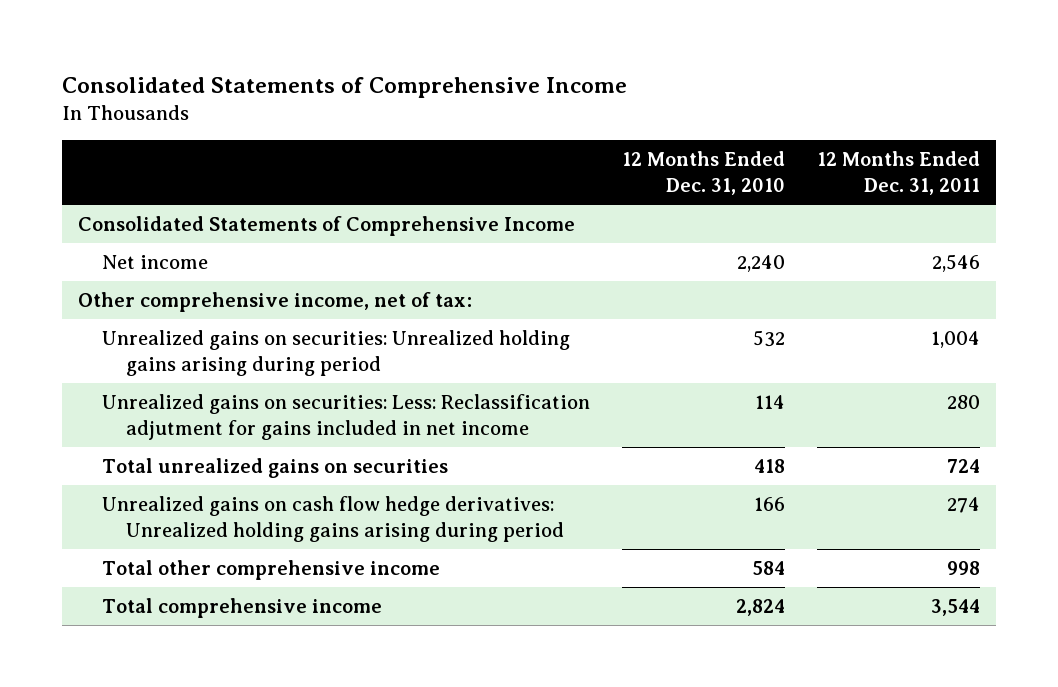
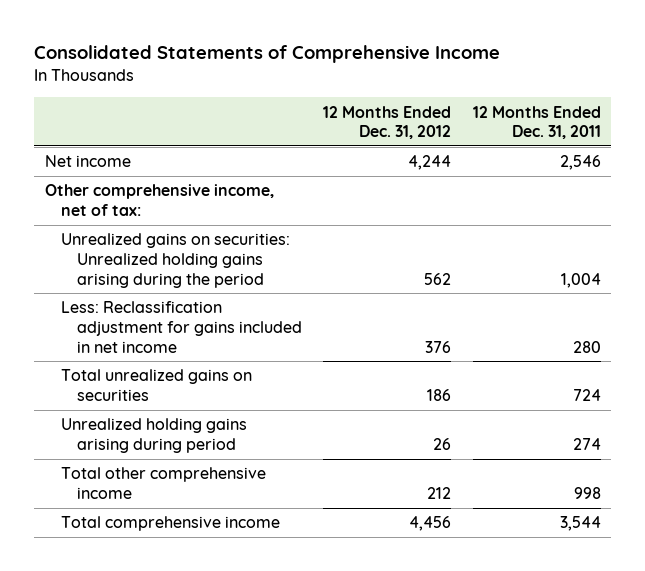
- | 12 Months Ended Dec. 31, 2010 | 12 Months Ended Dec. 31, 2011
+ | 12 Months Ended Dec. 31, 2012 | 12 Months Ended Dec. 31, 2011
- Consolidated Statements of Comprehensive Income
- Unrealized gains on securities: Unrealized holding gains arising during period | 532 | 1,004
- Unrealized gains on securities: Less: Reclassification adjutment for gains included in net income | 114 | 280
+ Unrealized gains on securities: Unrealized holding gains arising during the period | 562 | 1,004
+ Less: Reclassification adjustment for gains included in net income | 376 | 280
- Unrealized gains on cash flow hedge derivatives: Unrealized holding gains arising during period | 166 | 274
+ Unrealized holding gains arising during period | 26 | 274

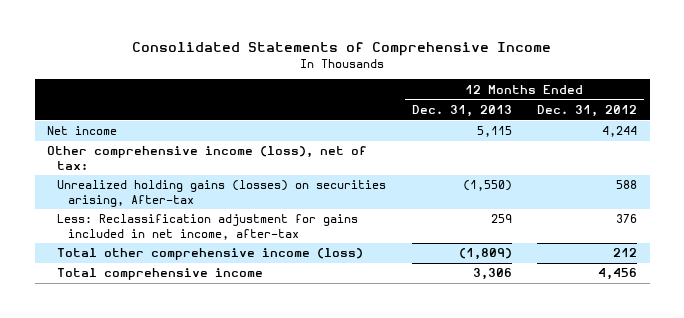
- | 12 Months Ended Dec. 31, 2012 | 12 Months Ended Dec. 31, 2011
+ | 12 Months Ended Dec. 31, 2013 | 12 Months Ended Dec. 31, 2012
- Other comprehensive income, net of tax:
- Unrealized gains on securities: Unrealized holding gains arising during the period | 562 | 1,004
- Less: Reclassification adjustment for gains included in net income | 376 | 280
- Total unrealized gains on securities | 186 | 724
- Unrealized holding gains arising during period | 26 | 274
- Total other comprehensive income | 212 | 998
+ Other comprehensive income (loss), net of tax:
+ Unrealized holding gains (losses) on securities arising, After-tax | (1,550) | 588
+ Less: Reclassification adjustment for gains included in net income, after-tax | 259 | 376
+ Total other comprehensive income (loss) | (1,809) | 212

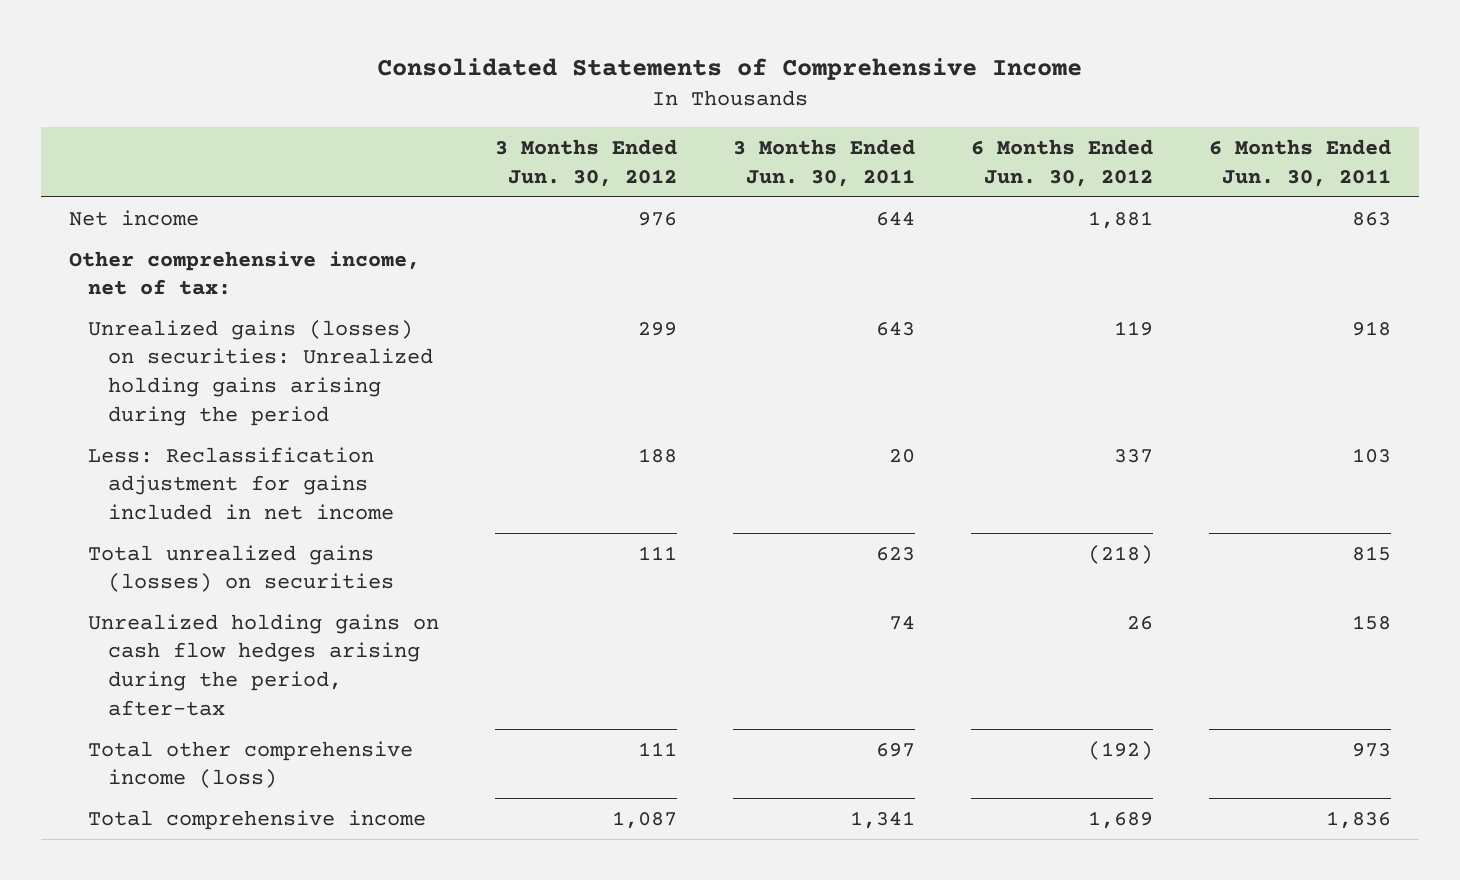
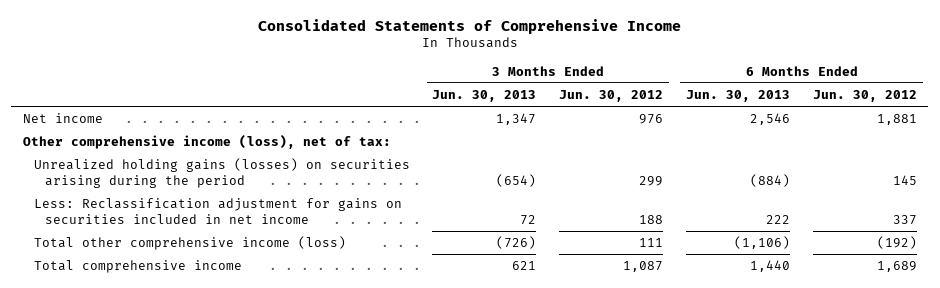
- | 3 Months Ended Jun. 30, 2012 | 3 Months Ended Jun. 30, 2011 | 6 Months Ended Jun. 30, 2012 | 6 Months Ended Jun. 30, 2011
+ | 3 Months Ended Jun. 30, 2013 | 3 Months Ended Jun. 30, 2012 | 6 Months Ended Jun. 30, 2013 | 6 Months Ended Jun. 30, 2012
- Other comprehensive income, net of tax:
- Unrealized gains (losses) on securities: Unrealized holding gains arising during the period | 299 | 643 | 119 | 918
- Less: Reclassification adjustment for gains included in net income | 188 | 20 | 337 | 103
- Total unrealized gains (losses) on securities | 111 | 623 | (218) | 815
- Unrealized holding gains on cash flow hedges arising during the period, after-tax | | 74 | 26 | 158
+ Other comprehensive income (loss), net of tax:
+ Unrealized holding gains (losses) on securities arising during the period | (654) | 299 | (884) | 145
+ Less: Reclassification adjustment for gains on securities included in net income | 72 | 188 | 222 | 337

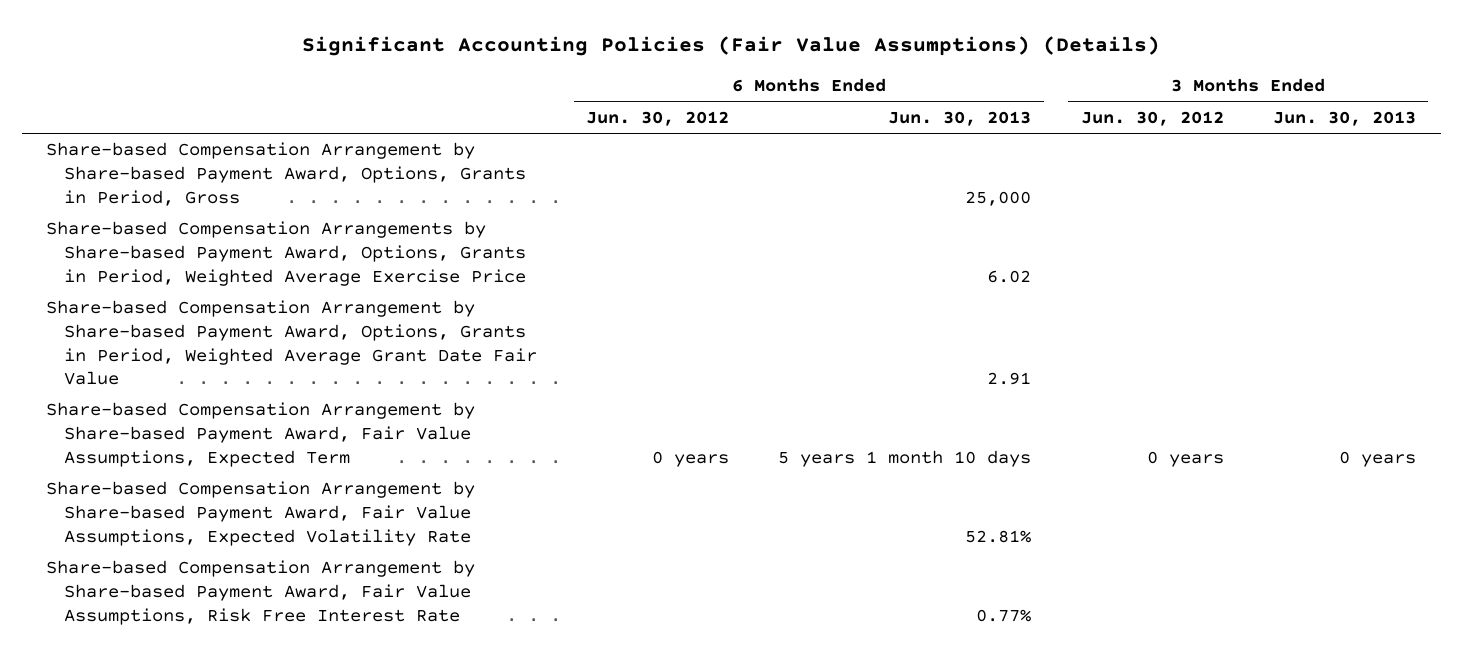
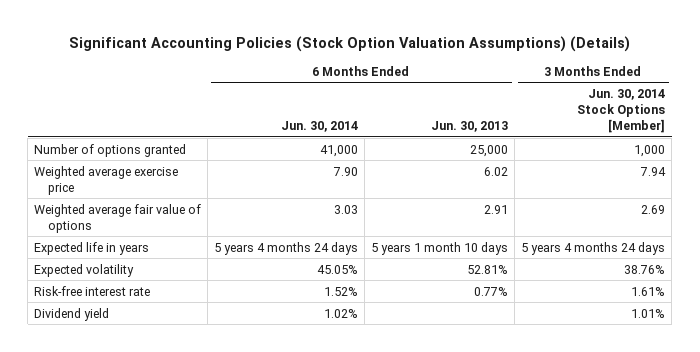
- Significant Accounting Policies (Fair Value Assumptions) (Details)
+ Significant Accounting Policies (Stock Option Valuation Assumptions) (Details)
- | 6 Months Ended Jun. 30, 2012 | 6 Months Ended Jun. 30, 2013 | 3 Months Ended Jun. 30, 2012 | 3 Months Ended Jun. 30, 2013
+ | 6 Months Ended Jun. 30, 2014 | 6 Months Ended Jun. 30, 2013 | 3 Months Ended Jun. 30, 2014 Stock Options [Member]
- Share-based Compensation Arrangement by Share-based Payment Award, Options, Grants in Period, Gross | | 25,000 | |
- Share-based Compensation Arrangements by Share-based Payment Award, Options, Grants in Period, Weighted Average Exercise Price | | 6.02 | |
- Share-based Compensation Arrangement by Share-based Payment Award, Options, Grants in Period, Weighted Average Grant Date Fair Value | | 2.91 | |
- Share-based Compensation Arrangement by Share-based Payment Award, Fair Value Assumptions, Expected Term | 0 years | 5 years 1 month 10 days | 0 years | 0 years
- Share-based Compensation Arrangement by Share-based Payment Award, Fair Value Assumptions, Expected Volatility Rate | | 52.81% | |
- Share-based Compensation Arrangement by Share-based Payment Award, Fair Value Assumptions, Risk Free Interest Rate | | 0.77% | |
+ Number of options granted | 41,000 | 25,000 | 1,000
+ Weighted average exercise price | 7.90 | 6.02 | 7.94
+ Weighted average fair value of options | 3.03 | 2.91 | 2.69
+ Expected life in years | 5 years 4 months 24 days | 5 years 1 month 10 days | 5 years 4 months 24 days
+ Expected volatility | 45.05% | 52.81% | 38.76%
+ Risk-free interest rate | 1.52% | 0.77% | 1.61%
+ Dividend yield | 1.02% | | 1.01%

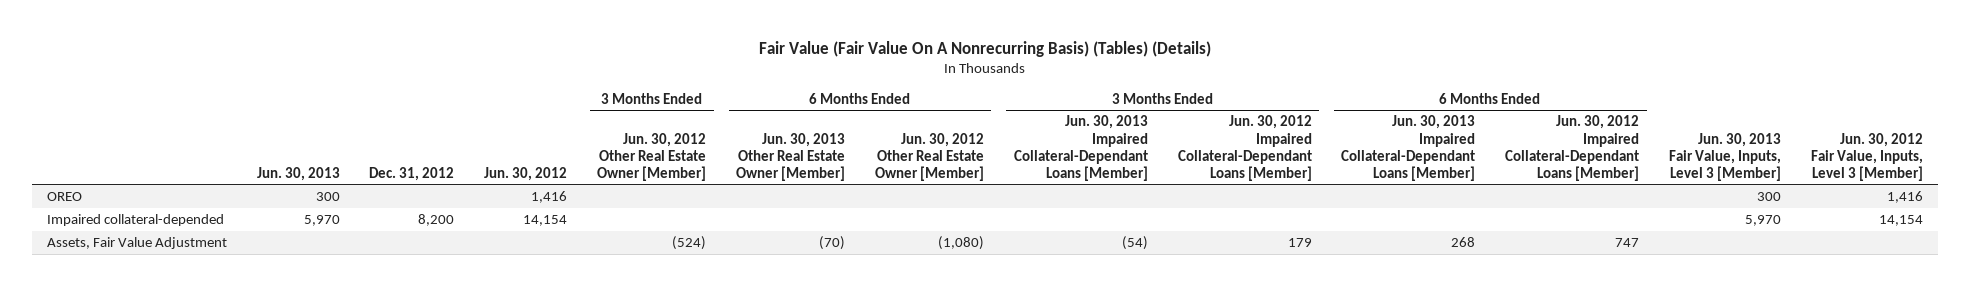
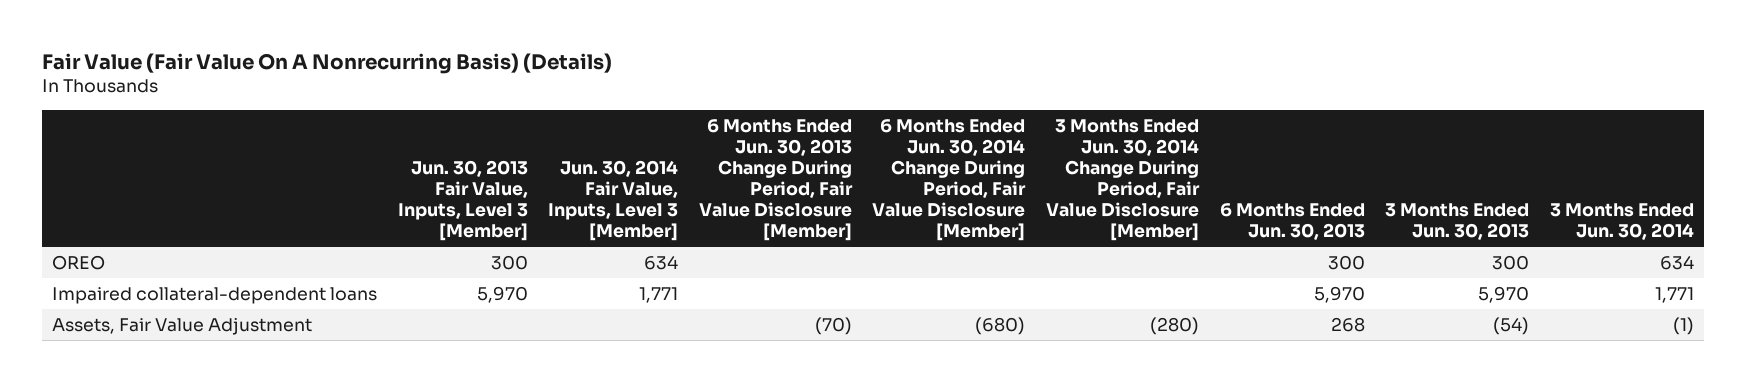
- Fair Value (Fair Value On A Nonrecurring Basis) (Tables) (Details)
+ Fair Value (Fair Value On A Nonrecurring Basis) (Details)
- | Jun. 30, 2013 | Dec. 31, 2012 | Jun. 30, 2012 | 3 Months Ended Jun. 30, 2012 Other Real Estate Owner [Member] | 6 Months Ended Jun. 30, 2013 Other Real Estate Owner [Member] | 6 Months Ended Jun. 30, 2012 Other Real Estate Owner [Member] | 3 Months Ended Jun. 30, 2013 Impaired Collateral-Dependant Loans [Member] | 3 Months Ended Jun. 30, 2012 Impaired Collateral-Dependant Loans [Member] | 6 Months Ended Jun. 30, 2013 Impaired Collateral-Dependant Loans [Member] | 6 Months Ended Jun. 30, 2012 Impaired Collateral-Dependant Loans [Member] | Jun. 30, 2013 Fair Value, Inputs, Level 3 [Member] | Jun. 30, 2012 Fair Value, Inputs, Level 3 [Member]
+ | Jun. 30, 2013 Fair Value, Inputs, Level 3 [Member] | Jun. 30, 2014 Fair Value, Inputs, Level 3 [Member] | 6 Months Ended Jun. 30, 2013 Change During Period, Fair Value Disclosure [Member] | 6 Months Ended Jun. 30, 2014 Change During Period, Fair Value Disclosure [Member] | 3 Months Ended Jun. 30, 2014 Change During Period, Fair Value Disclosure [Member] | 6 Months Ended Jun. 30, 2013 | 3 Months Ended Jun. 30, 2013 | 3 Months Ended Jun. 30, 2014
- Impaired collateral-depended | 5,970 | 8,200 | 14,154 | | | | | | | | 5,970 | 14,154
+ Impaired collateral-dependent loans | 5,970 | 1,771 | | | | 5,970 | 5,970 | 1,771

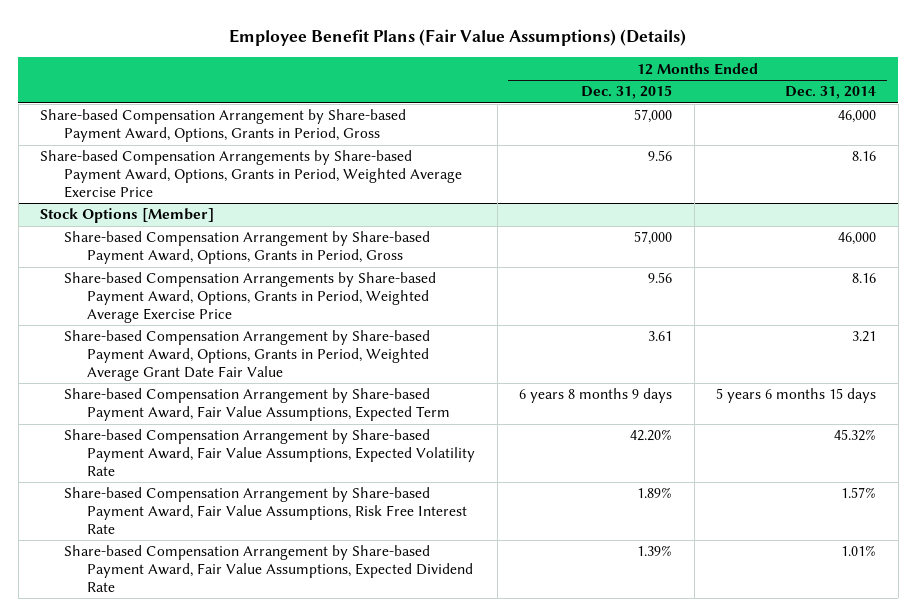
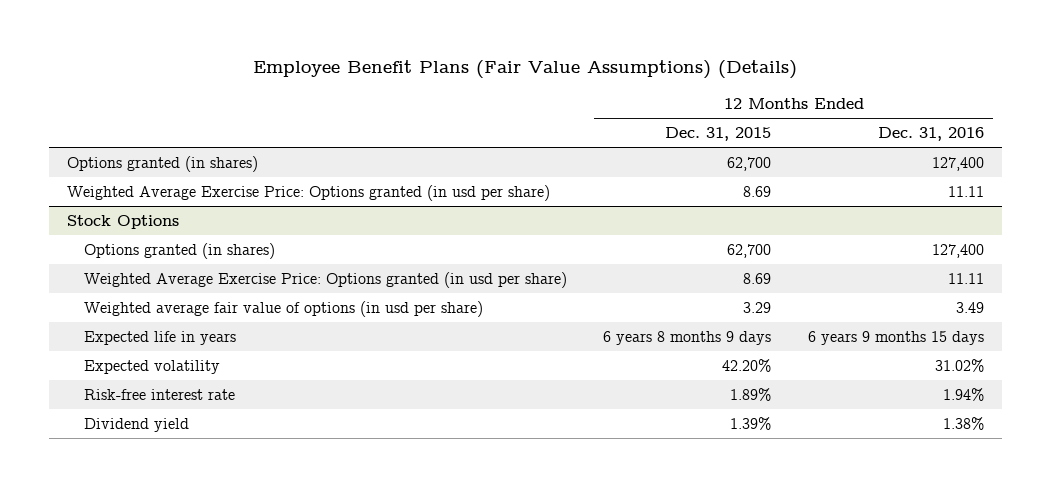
- | 12 Months Ended Dec. 31, 2015 | 12 Months Ended Dec. 31, 2014
+ | 12 Months Ended Dec. 31, 2015 | 12 Months Ended Dec. 31, 2016
- Share-based Compensation Arrangement by Share-based Payment Award, Options, Grants in Period, Gross | 57,000 | 46,000
- Share-based Compensation Arrangements by Share-based Payment Award, Options, Grants in Period, Weighted Average Exercise Price | 9.56 | 8.16
- Stock Options [Member]
- Share-based Compensation Arrangement by Share-based Payment Award, Options, Grants in Period, Gross | 57,000 | 46,000
- Share-based Compensation Arrangements by Share-based Payment Award, Options, Grants in Period, Weighted Average Exercise Price | 9.56 | 8.16
- Share-based Compensation Arrangement by Share-based Payment Award, Options, Grants in Period, Weighted Average Grant Date Fair Value | 3.61 | 3.21
- Share-based Compensation Arrangement by Share-based Payment Award, Fair Value Assumptions, Expected Term | 6 years 8 months 9 days | 5 years 6 months 15 days
- Share-based Compensation Arrangement by Share-based Payment Award, Fair Value Assumptions, Expected Volatility Rate | 42.20% | 45.32%
- Share-based Compensation Arrangement by Share-based Payment Award, Fair Value Assumptions, Risk Free Interest Rate | 1.89% | 1.57%
- Share-based Compensation Arrangement by Share-based Payment Award, Fair Value Assumptions, Expected Dividend Rate | 1.39% | 1.01%
+ Options granted (in shares) | 62,700 | 127,400
+ Weighted Average Exercise Price: Options granted (in usd per share) | 8.69 | 11.11
+ Stock Options
+ Options granted (in shares) | 62,700 | 127,400
+ Weighted Average Exercise Price: Options granted (in usd per share) | 8.69 | 11.11
+ Weighted average fair value of options (in usd per share) | 3.29 | 3.49
+ Expected life in years | 6 years 8 months 9 days | 6 years 9 months 15 days
+ Expected volatility | 42.20% | 31.02%
+ Risk-free interest rate | 1.89% | 1.94%
+ Dividend yield | 1.39% | 1.38%

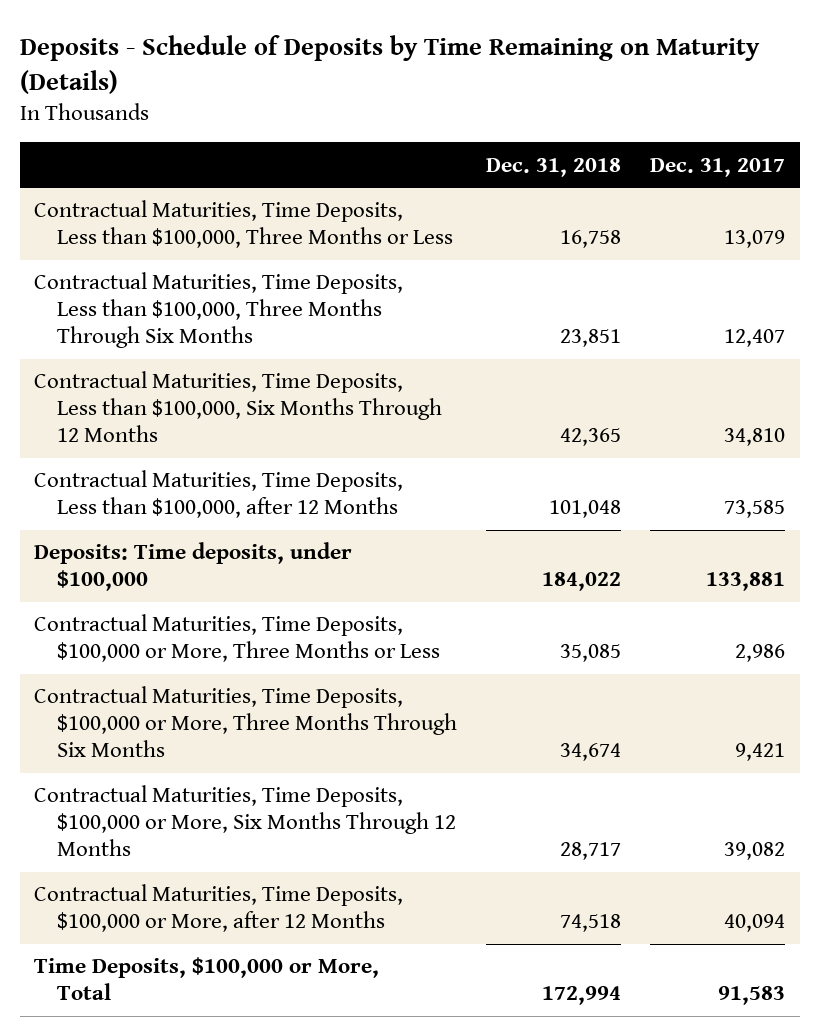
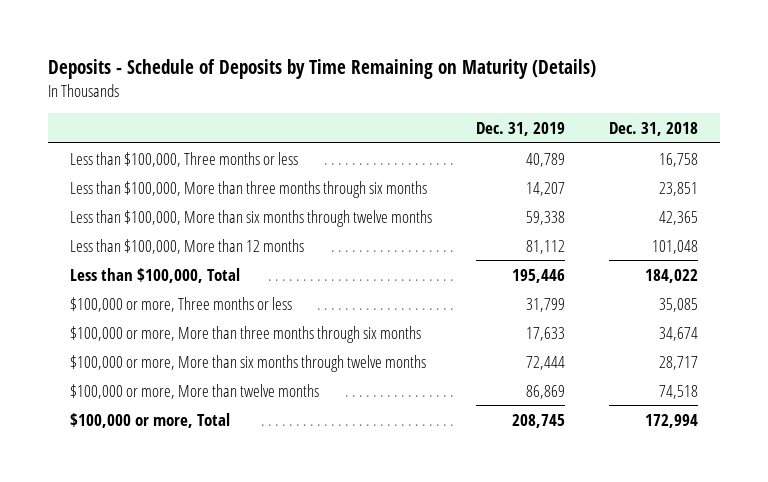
- | Dec. 31, 2018 | Dec. 31, 2017
+ | Dec. 31, 2019 | Dec. 31, 2018
- Contractual Maturities, Time Deposits, Less than $100,000, Three Months or Less | 16,758 | 13,079
- Contractual Maturities, Time Deposits, Less than $100,000, Three Months Through Six Months | 23,851 | 12,407
- Contractual Maturities, Time Deposits, Less than $100,000, Six Months Through 12 Months | 42,365 | 34,810
- Contractual Maturities, Time Deposits, Less than $100,000, after 12 Months | 101,048 | 73,585
- Deposits: Time deposits, under $100,000 | 184,022 | 133,881
- Contractual Maturities, Time Deposits, $100,000 or More, Three Months or Less | 35,085 | 2,986
- Contractual Maturities, Time Deposits, $100,000 or More, Three Months Through Six Months | 34,674 | 9,421
- Contractual Maturities, Time Deposits, $100,000 or More, Six Months Through 12 Months | 28,717 | 39,082
- Contractual Maturities, Time Deposits, $100,000 or More, after 12 Months | 74,518 | 40,094
- Time Deposits, $100,000 or More, Total | 172,994 | 91,583
+ Less than $100,000, Three months or less | 40,789 | 16,758
+ Less than $100,000, More than three months through six months | 14,207 | 23,851
+ Less than $100,000, More than six months through twelve months | 59,338 | 42,365
+ Less than $100,000, More than 12 months | 81,112 | 101,048
+ Less than $100,000, Total | 195,446 | 184,022
+ $100,000 or more, Three months or less | 31,799 | 35,085
+ $100,000 or more, More than three months through six months | 17,633 | 34,674
+ $100,000 or more, More than six months through twelve months | 72,444 | 28,717
+ $100,000 or more, More than twelve months | 86,869 | 74,518
+ $100,000 or more, Total | 208,745 | 172,994

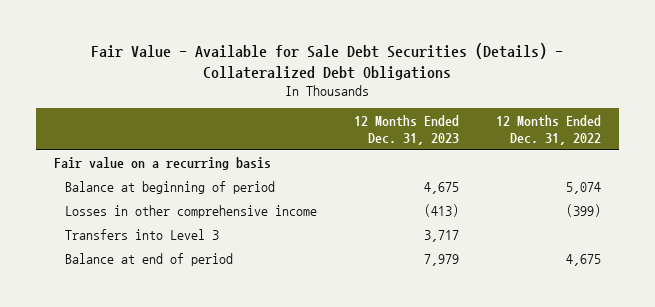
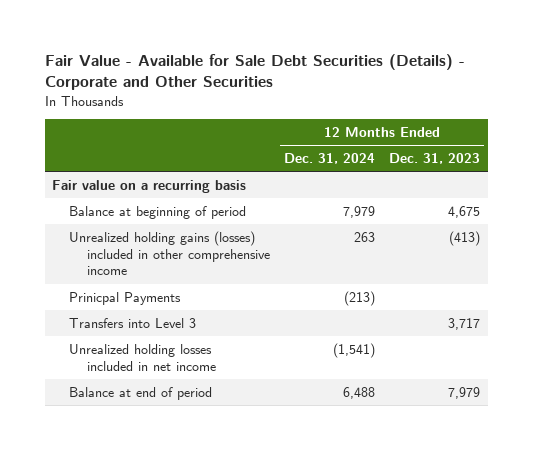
- Fair Value - Available for Sale Debt Securities (Details) - Collateralized Debt Obligations
+ Fair Value - Available for Sale Debt Securities (Details) - Corporate and Other Securities
- | 12 Months Ended Dec. 31, 2023 | 12 Months Ended Dec. 31, 2022
+ | 12 Months Ended Dec. 31, 2024 | 12 Months Ended Dec. 31, 2023
- Losses in other comprehensive income | (413) | (399)
+ Unrealized holding gains (losses) included in other comprehensive income | 263 | (413)
+ Prinicpal Payments | (213) |
+ Unrealized holding losses included in net income | (1,541) |

